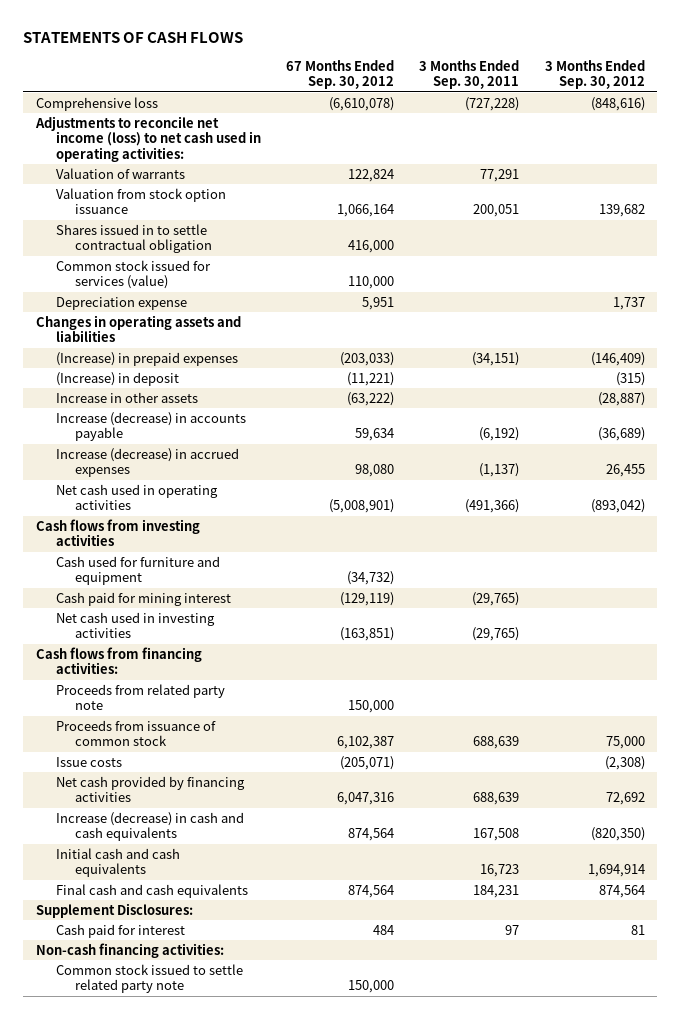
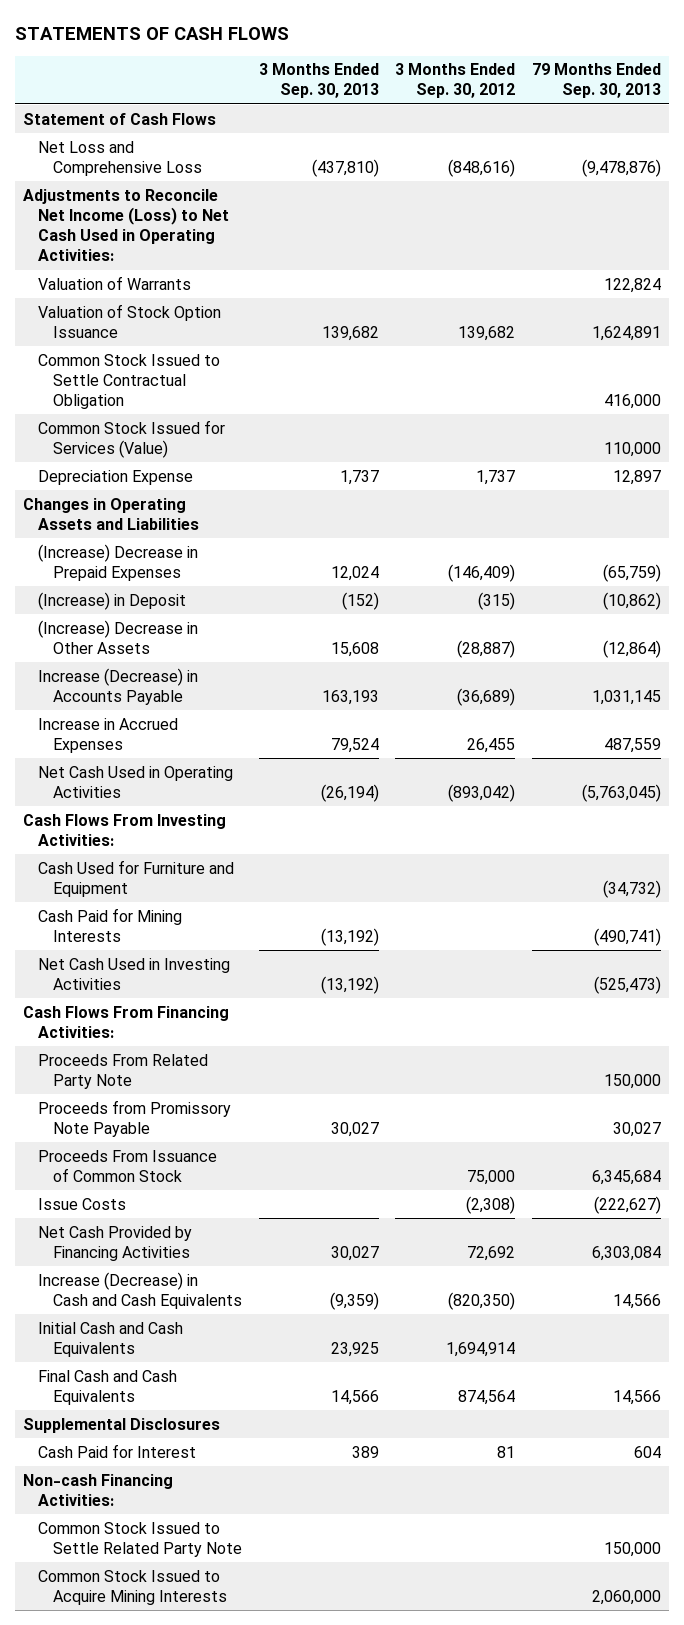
- | 67 Months Ended Sep. 30, 2012 | 3 Months Ended Sep. 30, 2011 | 3 Months Ended Sep. 30, 2012
+ | 3 Months Ended Sep. 30, 2013 | 3 Months Ended Sep. 30, 2012 | 79 Months Ended Sep. 30, 2013
- Comprehensive loss | (6,610,078) | (727,228) | (848,616)
- Adjustments to reconcile net income (loss) to net cash used in operating activities:
- Valuation of warrants | 122,824 | 77,291 |
- Valuation from stock option issuance | 1,066,164 | 200,051 | 139,682
- Shares issued in to settle contractual obligation | 416,000 | |
- Common stock issued for services (value) | 110,000 | |
- Depreciation expense | 5,951 | | 1,737
- Changes in operating assets and liabilities
- (Increase) in prepaid expenses | (203,033) | (34,151) | (146,409)
- (Increase) in deposit | (11,221) | | (315)
- Increase in other assets | (63,222) | | (28,887)
- Increase (decrease) in accounts payable | 59,634 | (6,192) | (36,689)
- Increase (decrease) in accrued expenses | 98,080 | (1,137) | 26,455
- Net cash used in operating activities | (5,008,901) | (491,366) | (893,042)
- Cash flows from investing activities
- Cash used for furniture and equipment | (34,732) | |
- Cash paid for mining interest | (129,119) | (29,765) |
- Net cash used in investing activities | (163,851) | (29,765) |
- Cash flows from financing activities:
- Proceeds from related party note | 150,000 | |
- Proceeds from issuance of common stock | 6,102,387 | 688,639 | 75,000
- Issue costs | (205,071) | | (2,308)
- Net cash provided by financing activities | 6,047,316 | 688,639 | 72,692
- Increase (decrease) in cash and cash equivalents | 874,564 | 167,508 | (820,350)
- Initial cash and cash equivalents | | 16,723 | 1,694,914
- Final cash and cash equivalents | 874,564 | 184,231 | 874,564
- Supplement Disclosures:
- Cash paid for interest | 484 | 97 | 81
- Non-cash financing activities:
- Common stock issued to settle related party note | 150,000 | |
+ Statement of Cash Flows
+ Net Loss and Comprehensive Loss | (437,810) | (848,616) | (9,478,876)
+ Adjustments to Reconcile Net Income (Loss) to Net Cash Used in Operating Activities:
+ Valuation of Warrants | | | 122,824
+ Valuation of Stock Option Issuance | 139,682 | 139,682 | 1,624,891
+ Common Stock Issued to Settle Contractual Obligation | | | 416,000
+ Common Stock Issued for Services (Value) | | | 110,000
+ Depreciation Expense | 1,737 | 1,737 | 12,897
+ Changes in Operating Assets and Liabilities
+ (Increase) Decrease in Prepaid Expenses | 12,024 | (146,409) | (65,759)
+ (Increase) in Deposit | (152) | (315) | (10,862)
+ (Increase) Decrease in Other Assets | 15,608 | (28,887) | (12,864)
+ Increase (Decrease) in Accounts Payable | 163,193 | (36,689) | 1,031,145
+ Increase in Accrued Expenses | 79,524 | 26,455 | 487,559
+ Net Cash Used in Operating Activities | (26,194) | (893,042) | (5,763,045)
+ Cash Flows From Investing Activities:
+ Cash Used for Furniture and Equipment | | | (34,732)
+ Cash Paid for Mining Interests | (13,192) | | (490,741)
+ Net Cash Used in Investing Activities | (13,192) | | (525,473)
+ Cash Flows From Financing Activities:
+ Proceeds From Related Party Note | | | 150,000
+ Proceeds from Promissory Note Payable | 30,027 | | 30,027
+ Proceeds From Issuance of Common Stock | | 75,000 | 6,345,684
+ Issue Costs | | (2,308) | (222,627)
+ Net Cash Provided by Financing Activities | 30,027 | 72,692 | 6,303,084
+ Increase (Decrease) in Cash and Cash Equivalents | (9,359) | (820,350) | 14,566
+ Initial Cash and Cash Equivalents | 23,925 | 1,694,914 |
+ Final Cash and Cash Equivalents | 14,566 | 874,564 | 14,566
+ Supplemental Disclosures
+ Cash Paid for Interest | 389 | 81 | 604
+ Non-cash Financing Activities:
+ Common Stock Issued to Settle Related Party Note | | | 150,000
+ Common Stock Issued to Acquire Mining Interests | | | 2,060,000

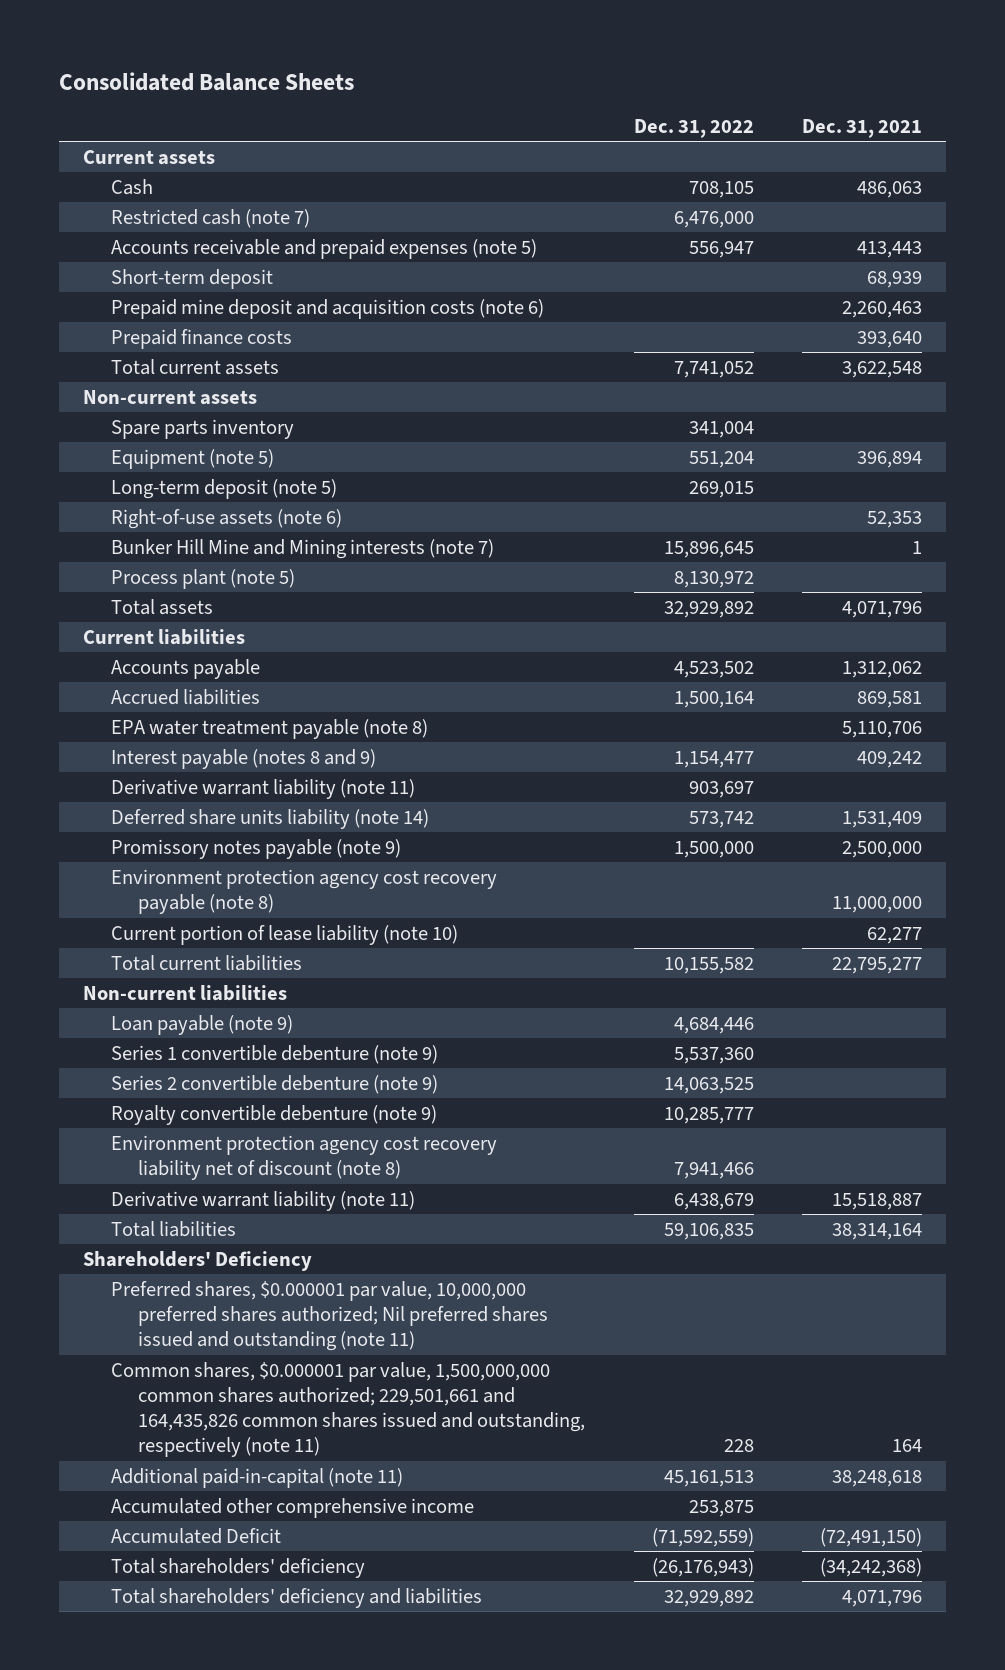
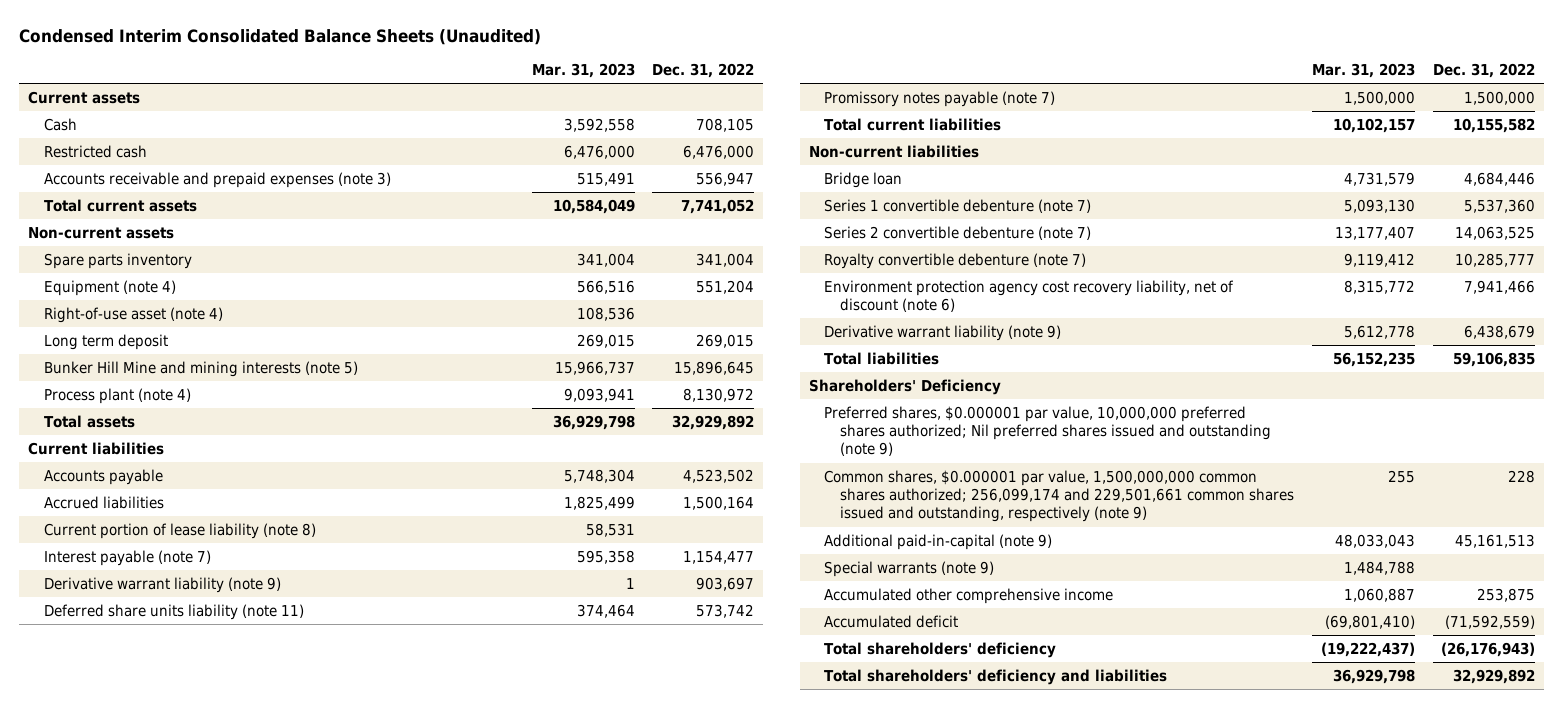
- Consolidated Balance Sheets
+ Condensed Interim Consolidated Balance Sheets (Unaudited)
- | Dec. 31, 2022 | Dec. 31, 2021
+ | Mar. 31, 2023 | Dec. 31, 2022
- Restricted cash (note 7) | 6,476,000 |
- Accounts receivable and prepaid expenses (note 5) | 556,947 | 413,443
- Short-term deposit | | 68,939
- Prepaid mine deposit and acquisition costs (note 6) | | 2,260,463
- Prepaid finance costs | | 393,640
+ Restricted cash | 6,476,000 | 6,476,000
+ Accounts receivable and prepaid expenses (note 3) | 515,491 | 556,947
- Equipment (note 5) | 551,204 | 396,894
- Long-term deposit (note 5) | 269,015 |
- Right-of-use assets (note 6) | | 52,353
- Bunker Hill Mine and Mining interests (note 7) | 15,896,645 | 1
- Process plant (note 5) | 8,130,972 |
+ Equipment (note 4) | 566,516 | 551,204
+ Right-of-use asset (note 4) | 108,536 |
+ Long term deposit | 269,015 | 269,015
+ Bunker Hill Mine and mining interests (note 5) | 15,966,737 | 15,896,645
+ Process plant (note 4) | 9,093,941 | 8,130,972
- EPA water treatment payable (note 8) | | 5,110,706
- Interest payable (notes 8 and 9) | 1,154,477 | 409,242
- Derivative warrant liability (note 11) | 903,697 |
- Deferred share units liability (note 14) | 573,742 | 1,531,409
- Promissory notes payable (note 9) | 1,500,000 | 2,500,000
- Environment protection agency cost recovery payable (note 8) | | 11,000,000
- Current portion of lease liability (note 10) | | 62,277
+ Current portion of lease liability (note 8) | 58,531 |
+ Interest payable (note 7) | 595,358 | 1,154,477
+ Derivative warrant liability (note 9) | 1 | 903,697
+ Deferred share units liability (note 11) | 374,464 | 573,742
+ Promissory notes payable (note 7) | 1,500,000 | 1,500,000
- Loan payable (note 9) | 4,684,446 |
- Series 1 convertible debenture (note 9) | 5,537,360 |
- Series 2 convertible debenture (note 9) | 14,063,525 |
- Royalty convertible debenture (note 9) | 10,285,777 |
- Environment protection agency cost recovery liability net of discount (note 8) | 7,941,466 |
- Derivative warrant liability (note 11) | 6,438,679 | 15,518,887
+ Bridge loan | 4,731,579 | 4,684,446
+ Series 1 convertible debenture (note 7) | 5,093,130 | 5,537,360
+ Series 2 convertible debenture (note 7) | 13,177,407 | 14,063,525
+ Royalty convertible debenture (note 7) | 9,119,412 | 10,285,777
+ Environment protection agency cost recovery liability, net of discount (note 6) | 8,315,772 | 7,941,466
+ Derivative warrant liability (note 9) | 5,612,778 | 6,438,679
- Preferred shares, $0.000001 par value, 10,000,000 preferred shares authorized; Nil preferred shares issued and outstanding (note 11)
- Common shares, $0.000001 par value, 1,500,000,000 common shares authorized; 229,501,661 and 164,435,826 common shares issued and outstanding, respectively (note 11) | 228 | 164
- Additional paid-in-capital (note 11) | 45,161,513 | 38,248,618
+ Preferred shares, $0.000001 par value, 10,000,000 preferred shares authorized; Nil preferred shares issued and outstanding (note 9)
+ Common shares, $0.000001 par value, 1,500,000,000 common shares authorized; 256,099,174 and 229,501,661 common shares issued and outstanding, respectively (note 9) | 255 | 228
+ Additional paid-in-capital (note 9) | 48,033,043 | 45,161,513
+ Special warrants (note 9) | 1,484,788 |
- Accumulated Deficit | (71,592,559) | (72,491,150)
+ Accumulated deficit | (69,801,410) | (71,592,559)

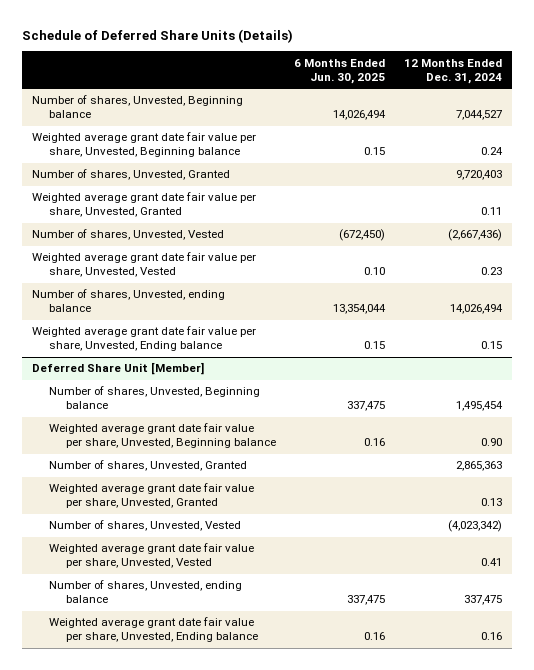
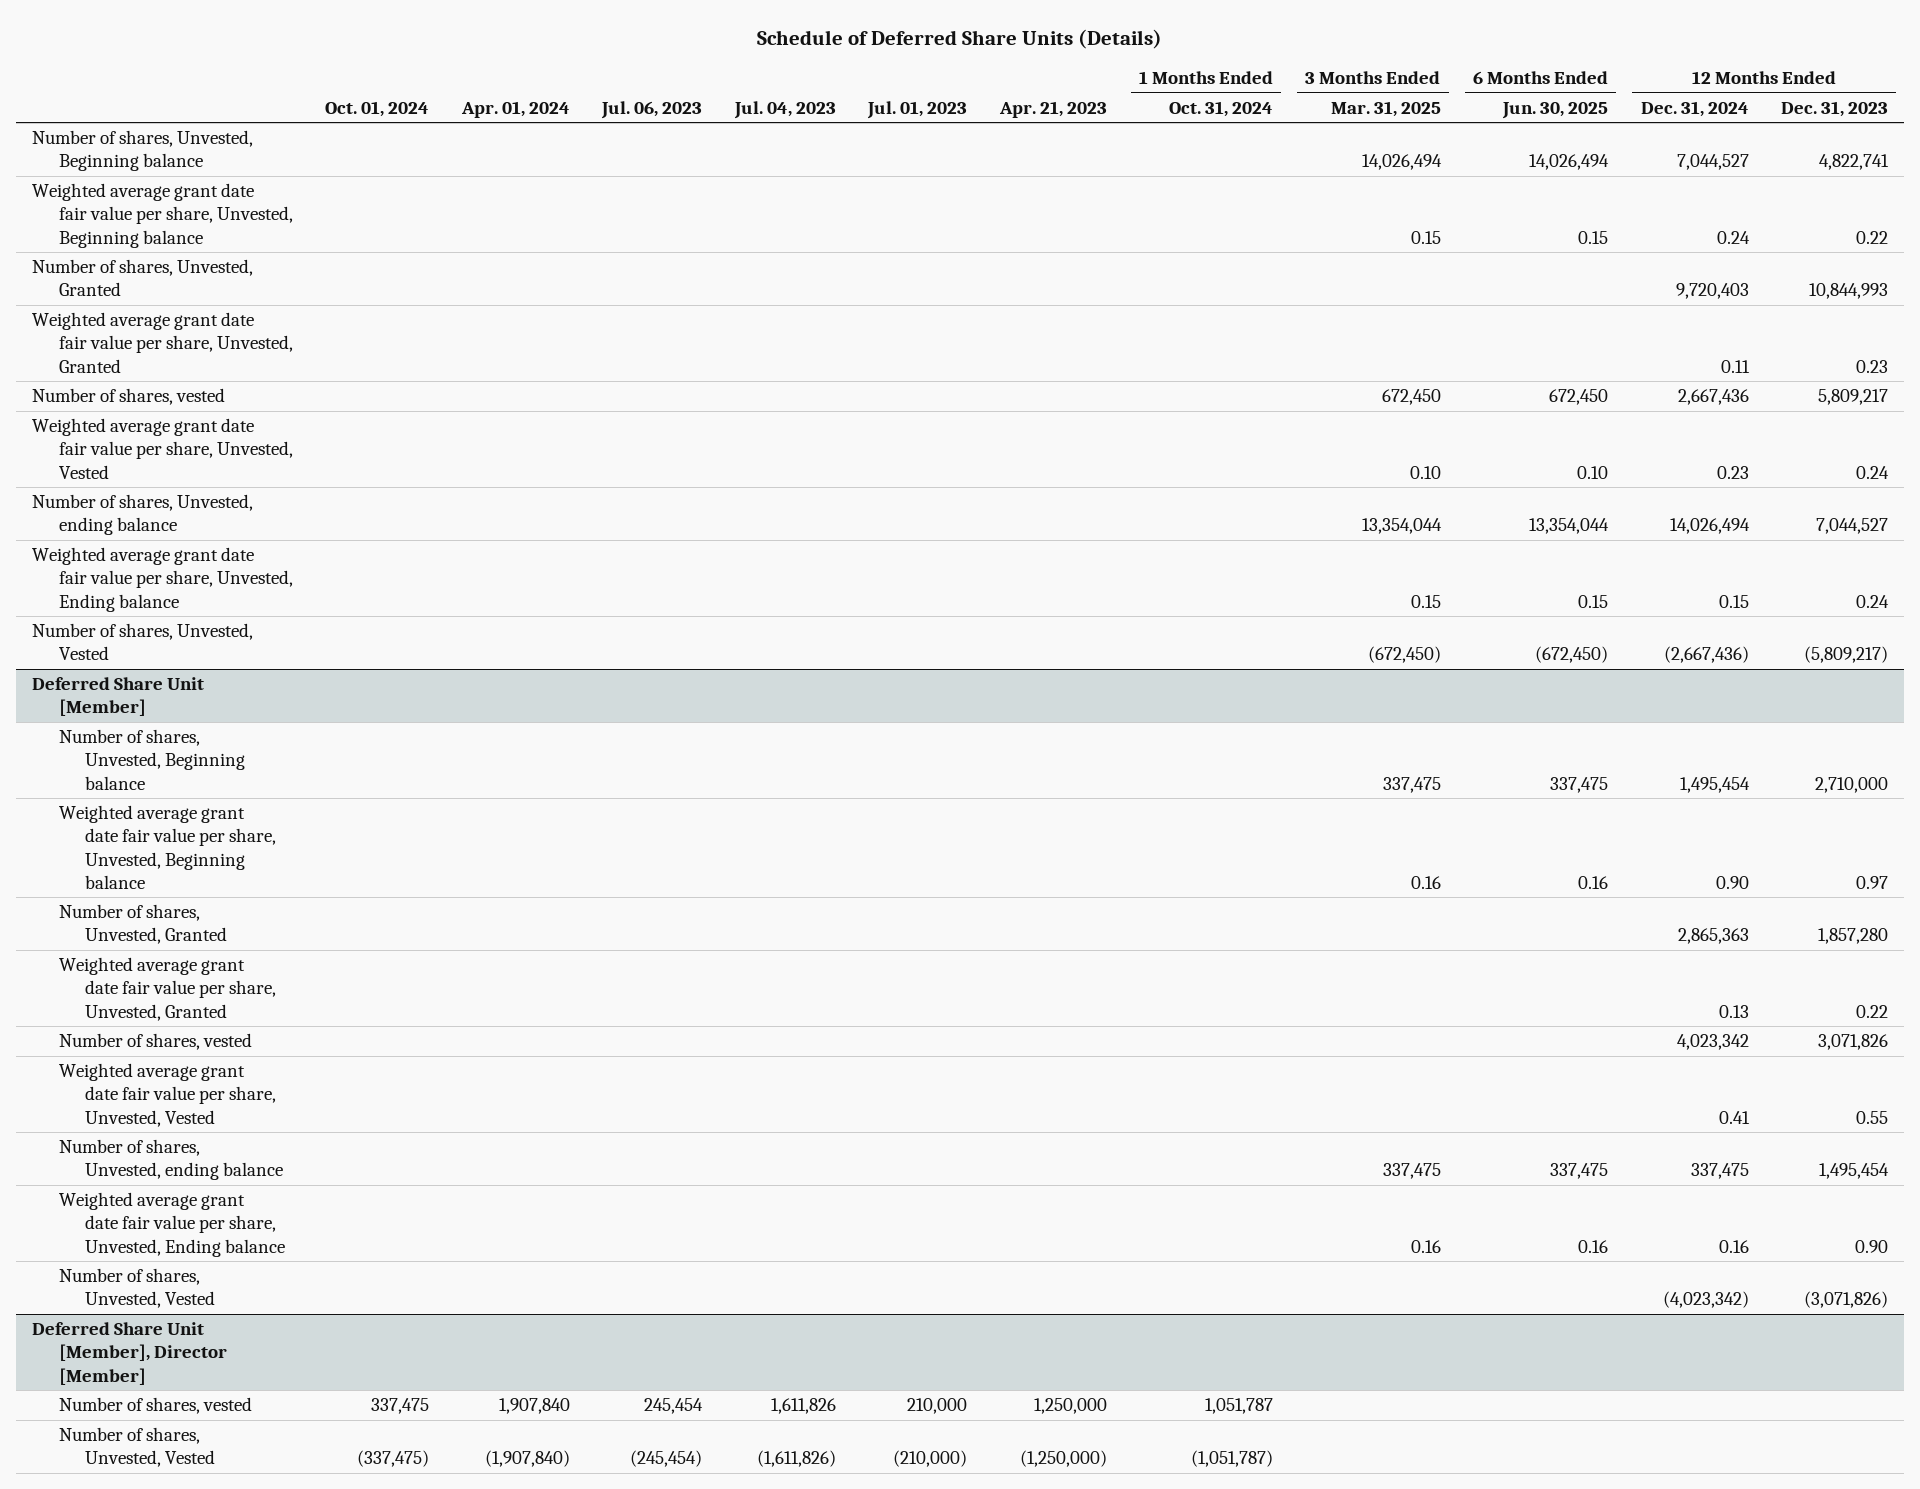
- | 6 Months Ended Jun. 30, 2025 | 12 Months Ended Dec. 31, 2024
+ | Oct. 01, 2024 | Apr. 01, 2024 | Jul. 06, 2023 | Jul. 04, 2023 | Jul. 01, 2023 | Apr. 21, 2023 | 1 Months Ended Oct. 31, 2024 | 3 Months Ended Mar. 31, 2025 | 6 Months Ended Jun. 30, 2025 | 12 Months Ended Dec. 31, 2024 | 12 Months Ended Dec. 31, 2023
+ Number of shares, vested | | | | | | | | 672,450 | 672,450 | 2,667,436 | 5,809,217
moved down: Number of shares, Unvested, Vested | | | | | | | | (672,450) | (672,450) | (2,667,436) | (5,809,217)
@ Deferred Share Unit [Member]
+ Number of shares, vested | | | | | | | | | | 4,023,342 | 3,071,826
moved down: Number of shares, Unvested, Vested | | | | | | | | | | (4,023,342) | (3,071,826)
+ Deferred Share Unit [Member], Director [Member]
+ Number of shares, vested | 337,475 | 1,907,840 | 245,454 | 1,611,826 | 210,000 | 1,250,000 | 1,051,787 | | | |
+ Number of shares, Unvested, Vested | (337,475) | (1,907,840) | (245,454) | (1,611,826) | (210,000) | (1,250,000) | (1,051,787) | | | |

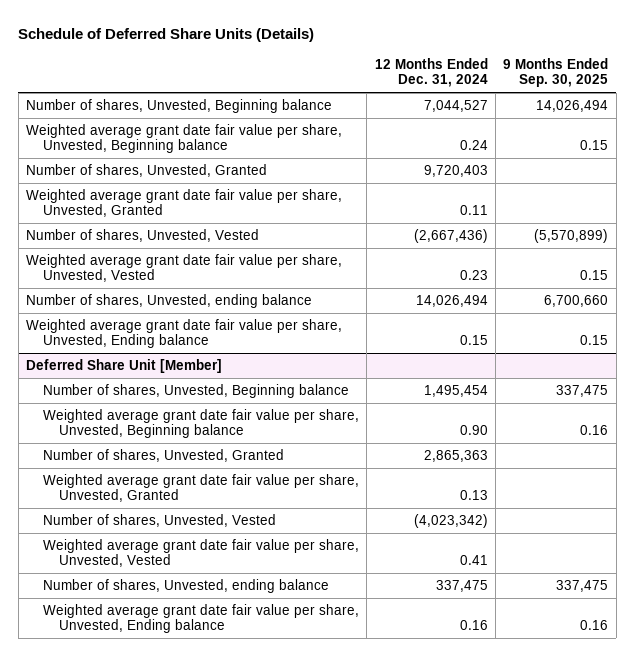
- | Oct. 01, 2024 | Apr. 01, 2024 | Jul. 06, 2023 | Jul. 04, 2023 | Jul. 01, 2023 | Apr. 21, 2023 | 1 Months Ended Oct. 31, 2024 | 3 Months Ended Mar. 31, 2025 | 6 Months Ended Jun. 30, 2025 | 12 Months Ended Dec. 31, 2024 | 12 Months Ended Dec. 31, 2023
+ | 12 Months Ended Dec. 31, 2024 | 9 Months Ended Sep. 30, 2025
- Number of shares, vested | | | | | | | | 672,450 | 672,450 | 2,667,436 | 5,809,217
moved up: Number of shares, Unvested, Vested | (2,667,436) | (5,570,899)
@ Deferred Share Unit [Member]
- Number of shares, vested | | | | | | | | | | 4,023,342 | 3,071,826
moved up: Number of shares, Unvested, Vested | (4,023,342) |
- Deferred Share Unit [Member], Director [Member]
- Number of shares, vested | 337,475 | 1,907,840 | 245,454 | 1,611,826 | 210,000 | 1,250,000 | 1,051,787 | | | |
- Number of shares, Unvested, Vested | (337,475) | (1,907,840) | (245,454) | (1,611,826) | (210,000) | (1,250,000) | (1,051,787) | | | |

